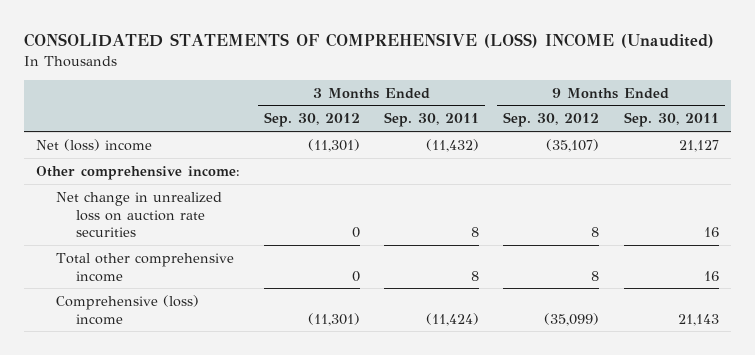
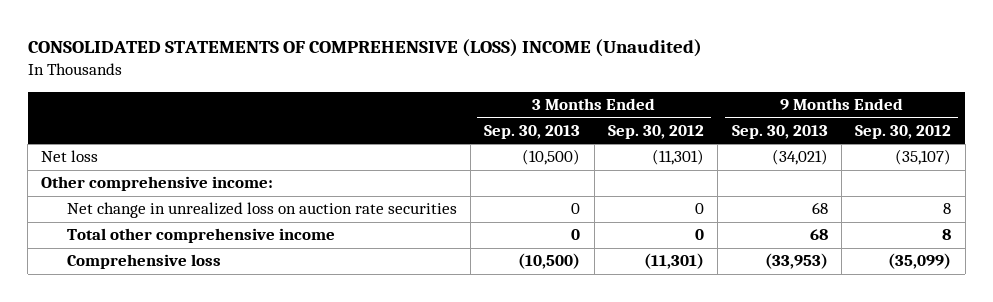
- | 3 Months Ended Sep. 30, 2012 | 3 Months Ended Sep. 30, 2011 | 9 Months Ended Sep. 30, 2012 | 9 Months Ended Sep. 30, 2011
+ | 3 Months Ended Sep. 30, 2013 | 3 Months Ended Sep. 30, 2012 | 9 Months Ended Sep. 30, 2013 | 9 Months Ended Sep. 30, 2012
- Net (loss) income | (11,301) | (11,432) | (35,107) | 21,127
+ Net loss | (10,500) | (11,301) | (34,021) | (35,107)
- Comprehensive (loss) income | (11,301) | (11,424) | (35,099) | 21,143
+ Comprehensive loss | (10,500) | (11,301) | (33,953) | (35,099)

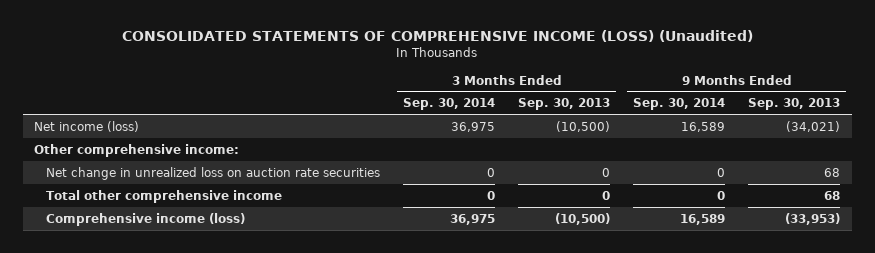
- CONSOLIDATED STATEMENTS OF COMPREHENSIVE (LOSS) INCOME (Unaudited)
+ CONSOLIDATED STATEMENTS OF COMPREHENSIVE INCOME (LOSS) (Unaudited)
- | 3 Months Ended Sep. 30, 2013 | 3 Months Ended Sep. 30, 2012 | 9 Months Ended Sep. 30, 2013 | 9 Months Ended Sep. 30, 2012
+ | 3 Months Ended Sep. 30, 2014 | 3 Months Ended Sep. 30, 2013 | 9 Months Ended Sep. 30, 2014 | 9 Months Ended Sep. 30, 2013
- Net loss | (10,500) | (11,301) | (34,021) | (35,107)
+ Net income (loss) | 36,975 | (10,500) | 16,589 | (34,021)
- Comprehensive loss | (10,500) | (11,301) | (33,953) | (35,099)
+ Comprehensive income (loss) | 36,975 | (10,500) | 16,589 | (33,953)

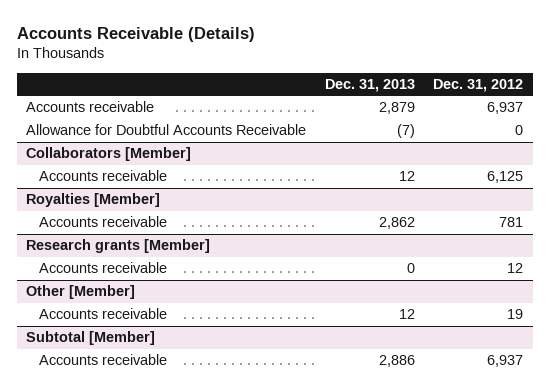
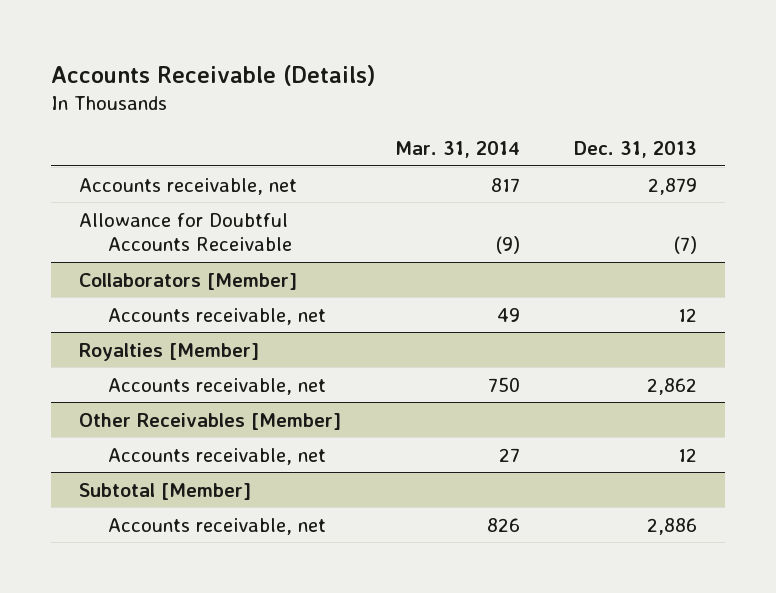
- | Dec. 31, 2013 | Dec. 31, 2012
+ | Mar. 31, 2014 | Dec. 31, 2013
- Accounts receivable | 2,879 | 6,937
+ Accounts receivable, net | 817 | 2,879
@ Collaborators [Member]
- Accounts receivable | 12 | 6,125
+ Accounts receivable, net | 49 | 12
@ Royalties [Member]
- Accounts receivable | 2,862 | 781
- Research grants [Member]
- Accounts receivable | 0 | 12
- Other [Member]
- Accounts receivable | 12 | 19
@ Royalties [Member]
+ Accounts receivable, net | 750 | 2,862
+ Other Receivables [Member]
+ Accounts receivable, net | 27 | 12
@ Subtotal [Member]
- Accounts receivable | 2,886 | 6,937
+ Accounts receivable, net | 826 | 2,886

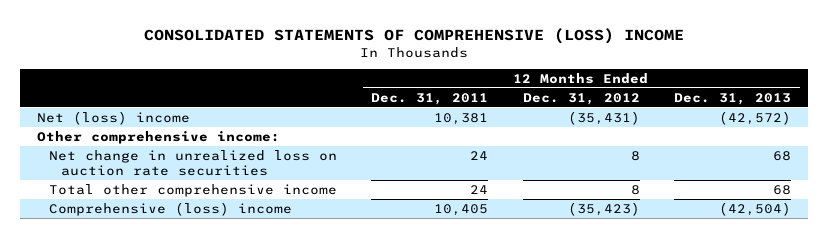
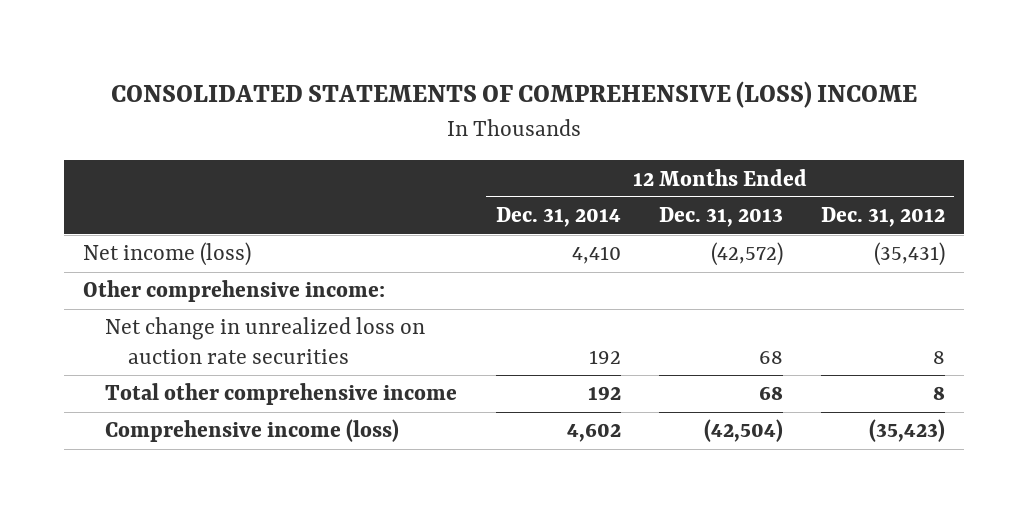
- | 12 Months Ended Dec. 31, 2011 | 12 Months Ended Dec. 31, 2012 | 12 Months Ended Dec. 31, 2013
+ | 12 Months Ended Dec. 31, 2014 | 12 Months Ended Dec. 31, 2013 | 12 Months Ended Dec. 31, 2012
- Net (loss) income | 10,381 | (35,431) | (42,572)
+ Net income (loss) | 4,410 | (42,572) | (35,431)
- Comprehensive (loss) income | 10,405 | (35,423) | (42,504)
+ Comprehensive income (loss) | 4,602 | (42,504) | (35,423)

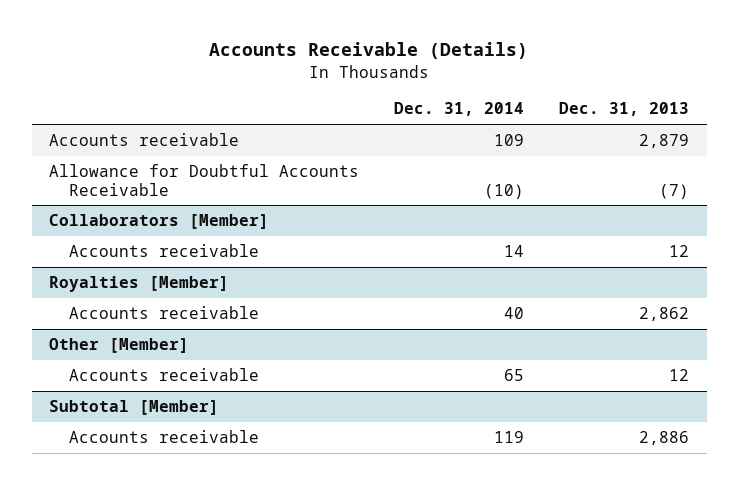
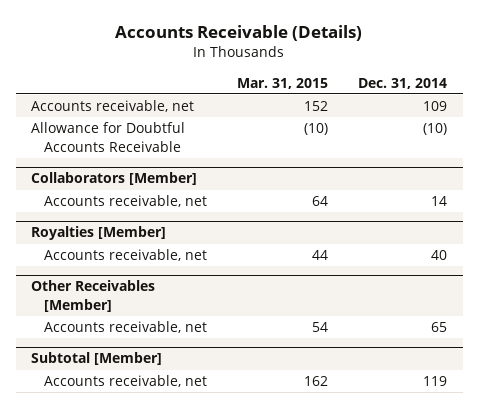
- | Dec. 31, 2014 | Dec. 31, 2013
+ | Mar. 31, 2015 | Dec. 31, 2014
- Accounts receivable | 109 | 2,879
+ Accounts receivable, net | 152 | 109
@ Collaborators [Member]
- Accounts receivable | 14 | 12
+ Accounts receivable, net | 64 | 14
@ Royalties [Member]
- Accounts receivable | 40 | 2,862
- Other [Member]
- Accounts receivable | 65 | 12
@ Royalties [Member]
+ Accounts receivable, net | 44 | 40
+ Other Receivables [Member]
+ Accounts receivable, net | 54 | 65
@ Subtotal [Member]
- Accounts receivable | 119 | 2,886
+ Accounts receivable, net | 162 | 119

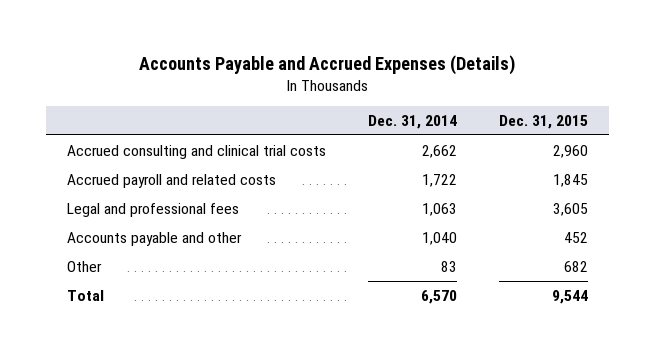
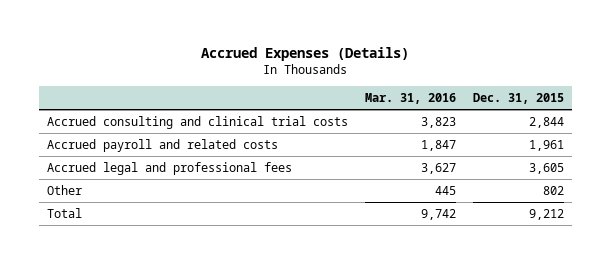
- Accounts Payable and Accrued Expenses (Details)
+ Accrued Expenses (Details)
- | Dec. 31, 2014 | Dec. 31, 2015
+ | Mar. 31, 2016 | Dec. 31, 2015
- Accrued consulting and clinical trial costs | 2,662 | 2,960
- Accrued payroll and related costs | 1,722 | 1,845
- Legal and professional fees | 1,063 | 3,605
- Accounts payable and other | 1,040 | 452
- Other | 83 | 682
- Total | 6,570 | 9,544
+ Accrued consulting and clinical trial costs | 3,823 | 2,844
+ Accrued payroll and related costs | 1,847 | 1,961
+ Accrued legal and professional fees | 3,627 | 3,605
+ Other | 445 | 802
+ Total | 9,742 | 9,212

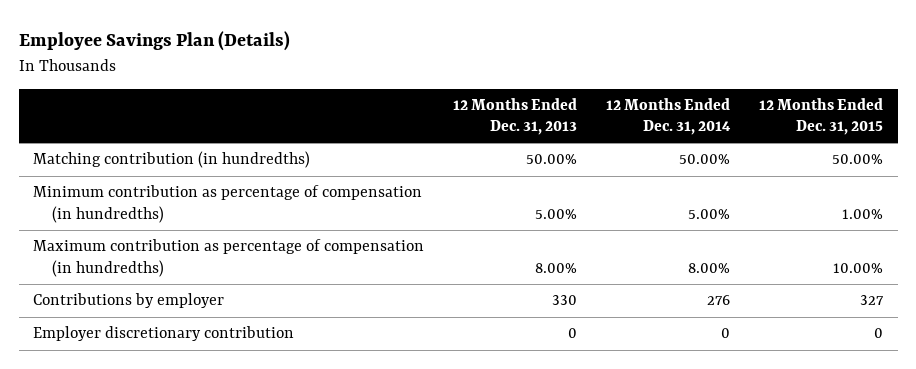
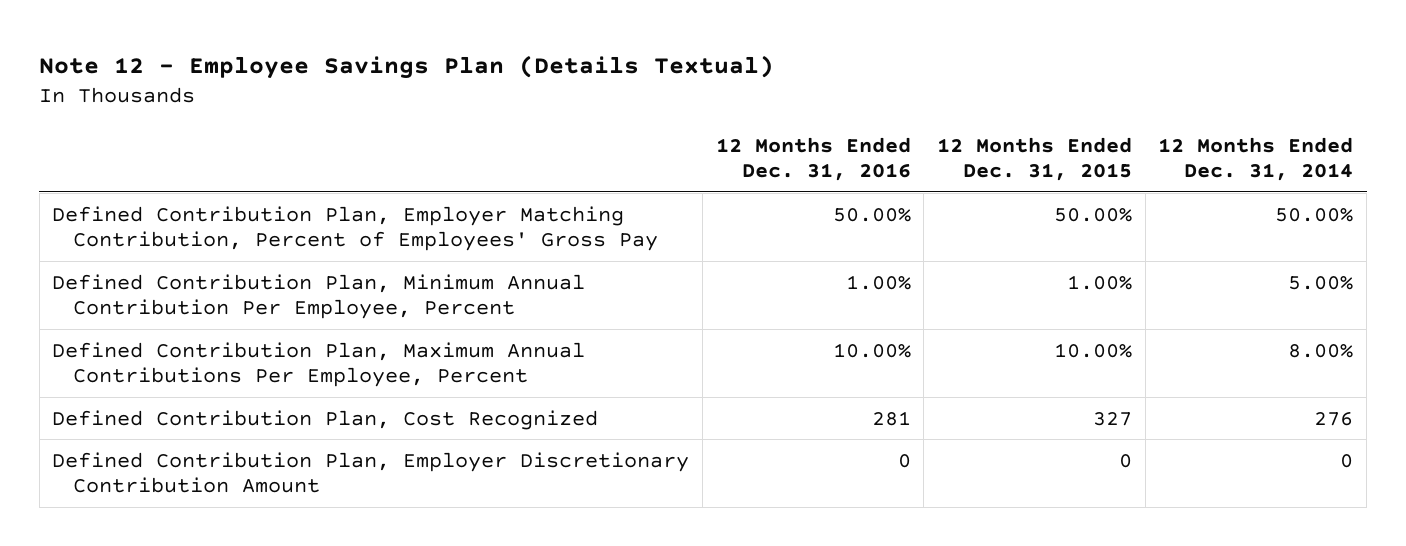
- Employee Savings Plan (Details)
+ Note 12 - Employee Savings Plan (Details Textual)
- | 12 Months Ended Dec. 31, 2013 | 12 Months Ended Dec. 31, 2014 | 12 Months Ended Dec. 31, 2015
+ | 12 Months Ended Dec. 31, 2016 | 12 Months Ended Dec. 31, 2015 | 12 Months Ended Dec. 31, 2014
- Matching contribution (in hundredths) | 50.00% | 50.00% | 50.00%
- Minimum contribution as percentage of compensation (in hundredths) | 5.00% | 5.00% | 1.00%
- Maximum contribution as percentage of compensation (in hundredths) | 8.00% | 8.00% | 10.00%
- Contributions by employer | 330 | 276 | 327
- Employer discretionary contribution | 0 | 0 | 0
+ Defined Contribution Plan, Employer Matching Contribution, Percent of Employees' Gross Pay | 50.00% | 50.00% | 50.00%
+ Defined Contribution Plan, Minimum Annual Contribution Per Employee, Percent | 1.00% | 1.00% | 5.00%
+ Defined Contribution Plan, Maximum Annual Contributions Per Employee, Percent | 10.00% | 10.00% | 8.00%
+ Defined Contribution Plan, Cost Recognized | 281 | 327 | 276
+ Defined Contribution Plan, Employer Discretionary Contribution Amount | 0 | 0 | 0

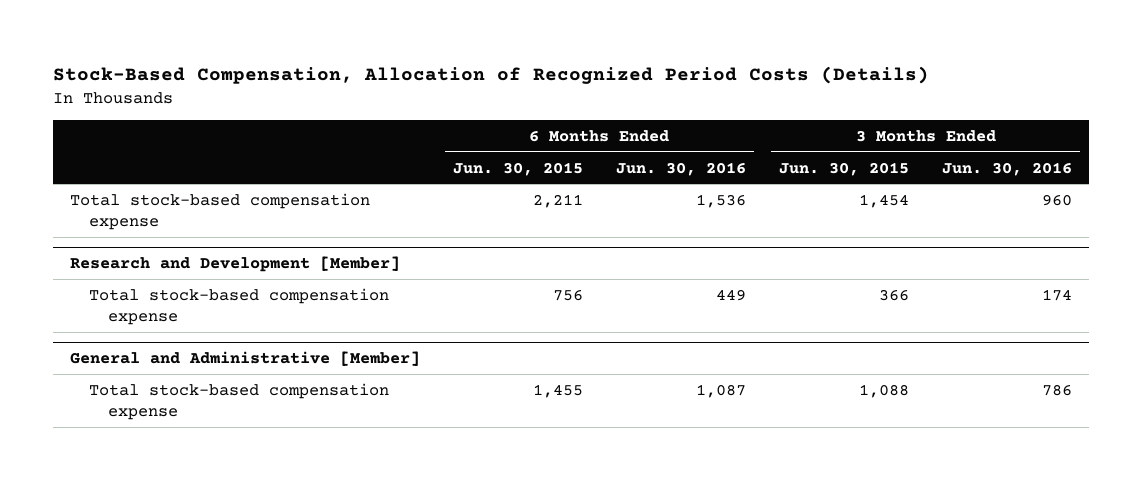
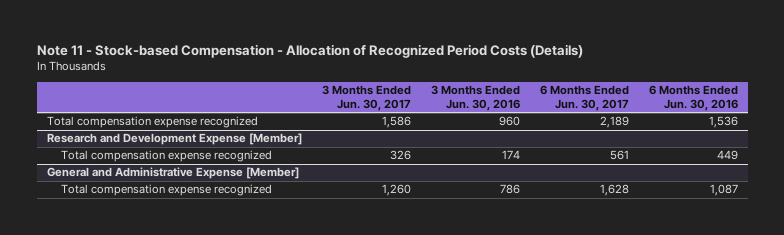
- Stock-Based Compensation, Allocation of Recognized Period Costs (Details)
+ Note 11 - Stock-based Compensation - Allocation of Recognized Period Costs (Details)
- | 6 Months Ended Jun. 30, 2015 | 6 Months Ended Jun. 30, 2016 | 3 Months Ended Jun. 30, 2015 | 3 Months Ended Jun. 30, 2016
+ | 3 Months Ended Jun. 30, 2017 | 3 Months Ended Jun. 30, 2016 | 6 Months Ended Jun. 30, 2017 | 6 Months Ended Jun. 30, 2016
- Total stock-based compensation expense | 2,211 | 1,536 | 1,454 | 960
- Research and Development [Member]
- Total stock-based compensation expense | 756 | 449 | 366 | 174
- General and Administrative [Member]
- Total stock-based compensation expense | 1,455 | 1,087 | 1,088 | 786
+ Total compensation expense recognized | 1,586 | 960 | 2,189 | 1,536
+ Research and Development Expense [Member]
+ Total compensation expense recognized | 326 | 174 | 561 | 449
+ General and Administrative Expense [Member]
+ Total compensation expense recognized | 1,260 | 786 | 1,628 | 1,087

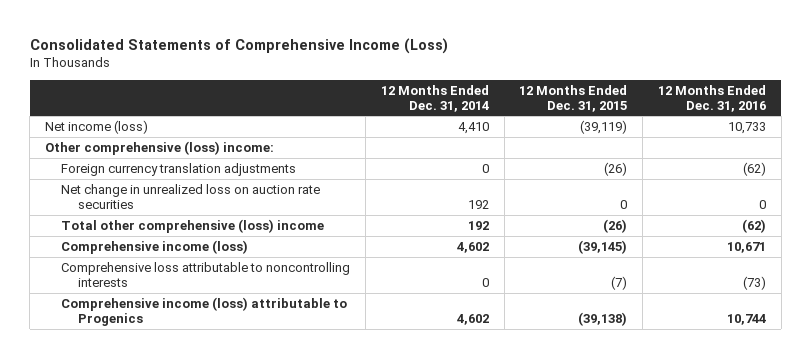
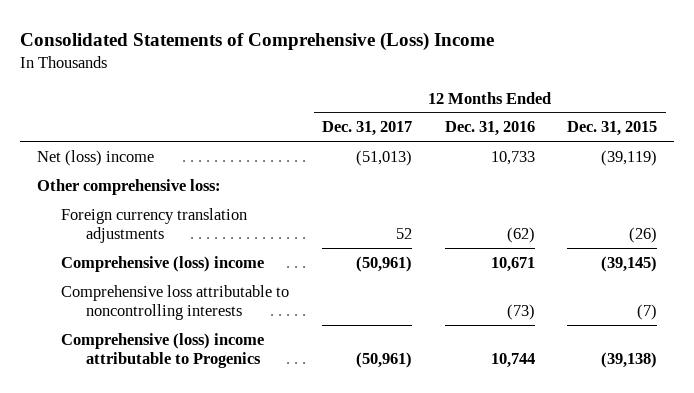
- Consolidated Statements of Comprehensive Income (Loss)
+ Consolidated Statements of Comprehensive (Loss) Income
- | 12 Months Ended Dec. 31, 2014 | 12 Months Ended Dec. 31, 2015 | 12 Months Ended Dec. 31, 2016
+ | 12 Months Ended Dec. 31, 2017 | 12 Months Ended Dec. 31, 2016 | 12 Months Ended Dec. 31, 2015
- Net income (loss) | 4,410 | (39,119) | 10,733
- Other comprehensive (loss) income:
+ Net (loss) income | (51,013) | 10,733 | (39,119)
+ Other comprehensive loss:
- Net change in unrealized loss on auction rate securities | 192 | 0 | 0
- Total other comprehensive (loss) income | 192 | (26) | (62)
- Comprehensive income (loss) | 4,602 | (39,145) | 10,671
+ Comprehensive (loss) income | (50,961) | 10,671 | (39,145)
- Comprehensive income (loss) attributable to Progenics | 4,602 | (39,138) | 10,744
+ Comprehensive (loss) income attributable to Progenics | (50,961) | 10,744 | (39,138)

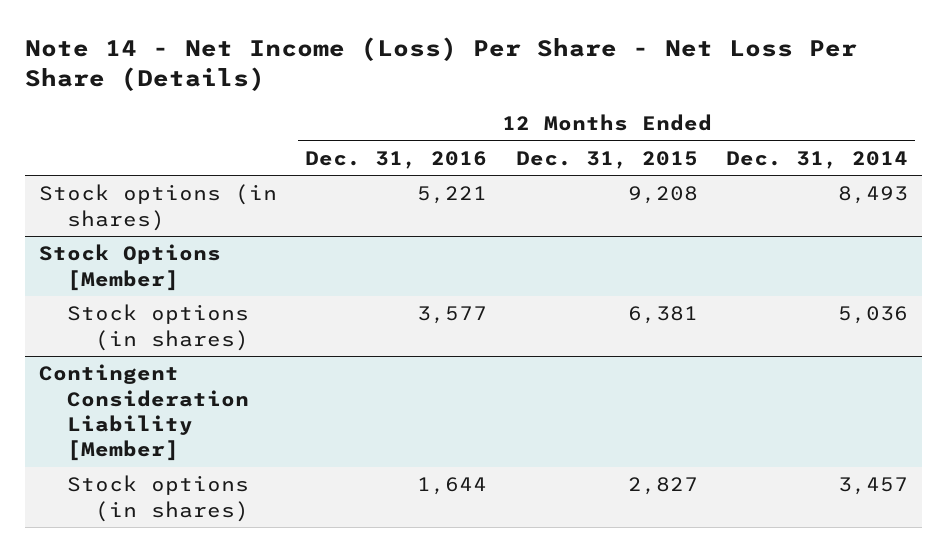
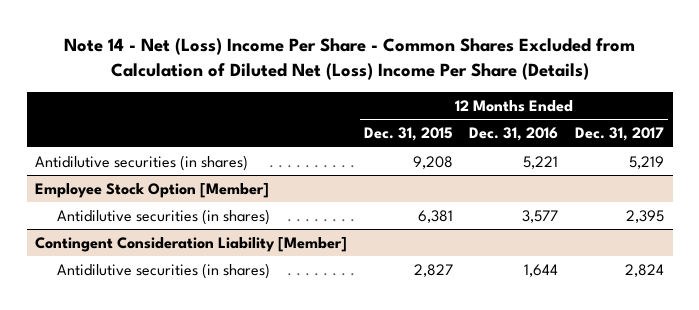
- Note 14 - Net Income (Loss) Per Share - Net Loss Per Share (Details)
+ Note 14 - Net (Loss) Income Per Share - Common Shares Excluded from Calculation of Diluted Net (Loss) Income Per Share (Details)
- | 12 Months Ended Dec. 31, 2016 | 12 Months Ended Dec. 31, 2015 | 12 Months Ended Dec. 31, 2014
+ | 12 Months Ended Dec. 31, 2015 | 12 Months Ended Dec. 31, 2016 | 12 Months Ended Dec. 31, 2017
- Stock options (in shares) | 5,221 | 9,208 | 8,493
- Stock Options [Member]
- Stock options (in shares) | 3,577 | 6,381 | 5,036
+ Antidilutive securities (in shares) | 9,208 | 5,221 | 5,219
+ Employee Stock Option [Member]
+ Antidilutive securities (in shares) | 6,381 | 3,577 | 2,395
@ Contingent Consideration Liability [Member]
- Stock options (in shares) | 1,644 | 2,827 | 3,457
+ Antidilutive securities (in shares) | 2,827 | 1,644 | 2,824

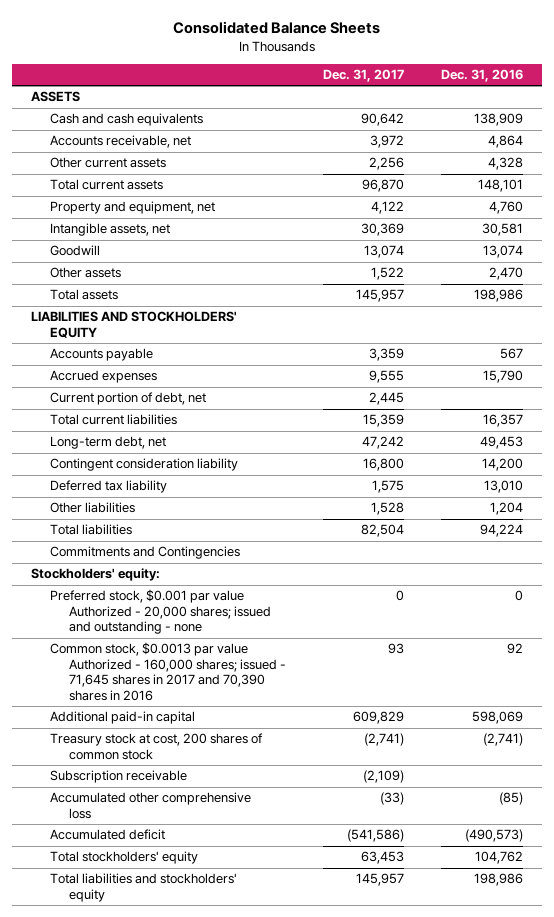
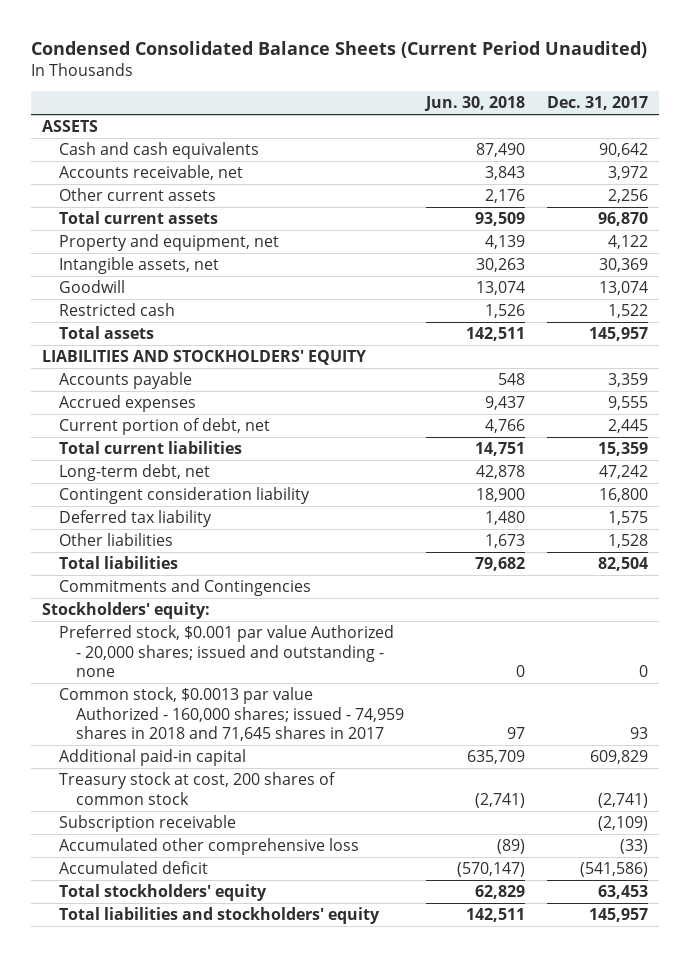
- Consolidated Balance Sheets
+ Condensed Consolidated Balance Sheets (Current Period Unaudited)
- | Dec. 31, 2017 | Dec. 31, 2016
+ | Jun. 30, 2018 | Dec. 31, 2017
- Other assets | 1,522 | 2,470
+ Restricted cash | 1,526 | 1,522
- Common stock, $0.0013 par value Authorized - 160,000 shares; issued - 71,645 shares in 2017 and 70,390 shares in 2016 | 93 | 92
+ Common stock, $0.0013 par value Authorized - 160,000 shares; issued - 74,959 shares in 2018 and 71,645 shares in 2017 | 97 | 93

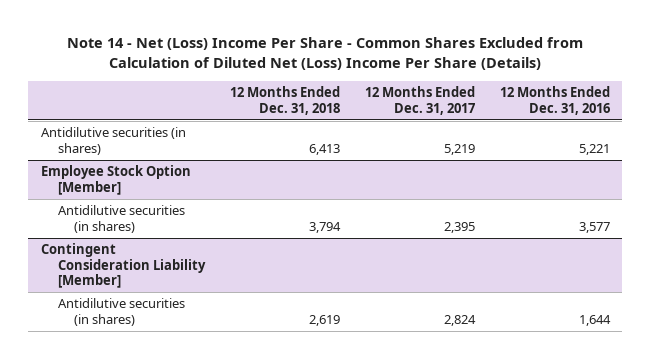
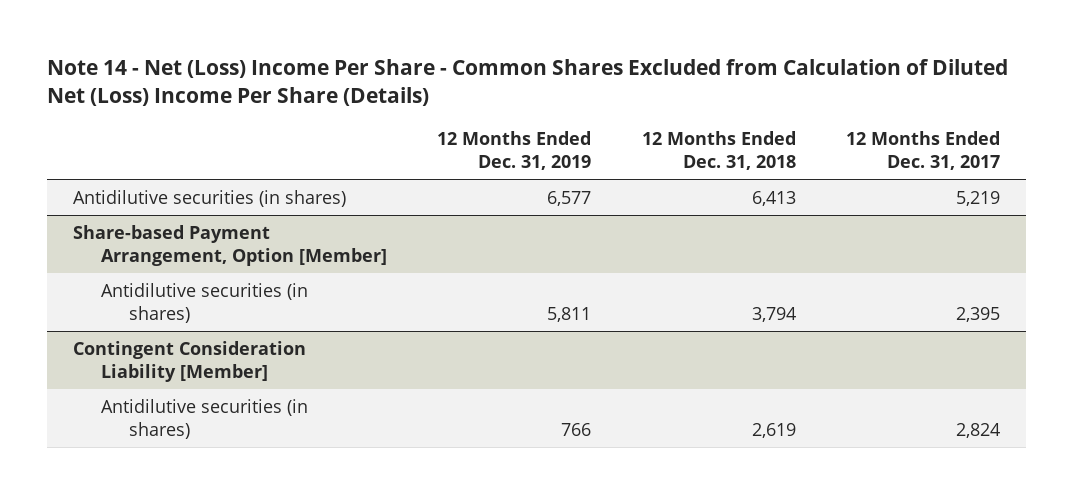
- | 12 Months Ended Dec. 31, 2018 | 12 Months Ended Dec. 31, 2017 | 12 Months Ended Dec. 31, 2016
+ | 12 Months Ended Dec. 31, 2019 | 12 Months Ended Dec. 31, 2018 | 12 Months Ended Dec. 31, 2017
- Employee Stock Option [Member]
+ Share-based Payment Arrangement, Option [Member]

